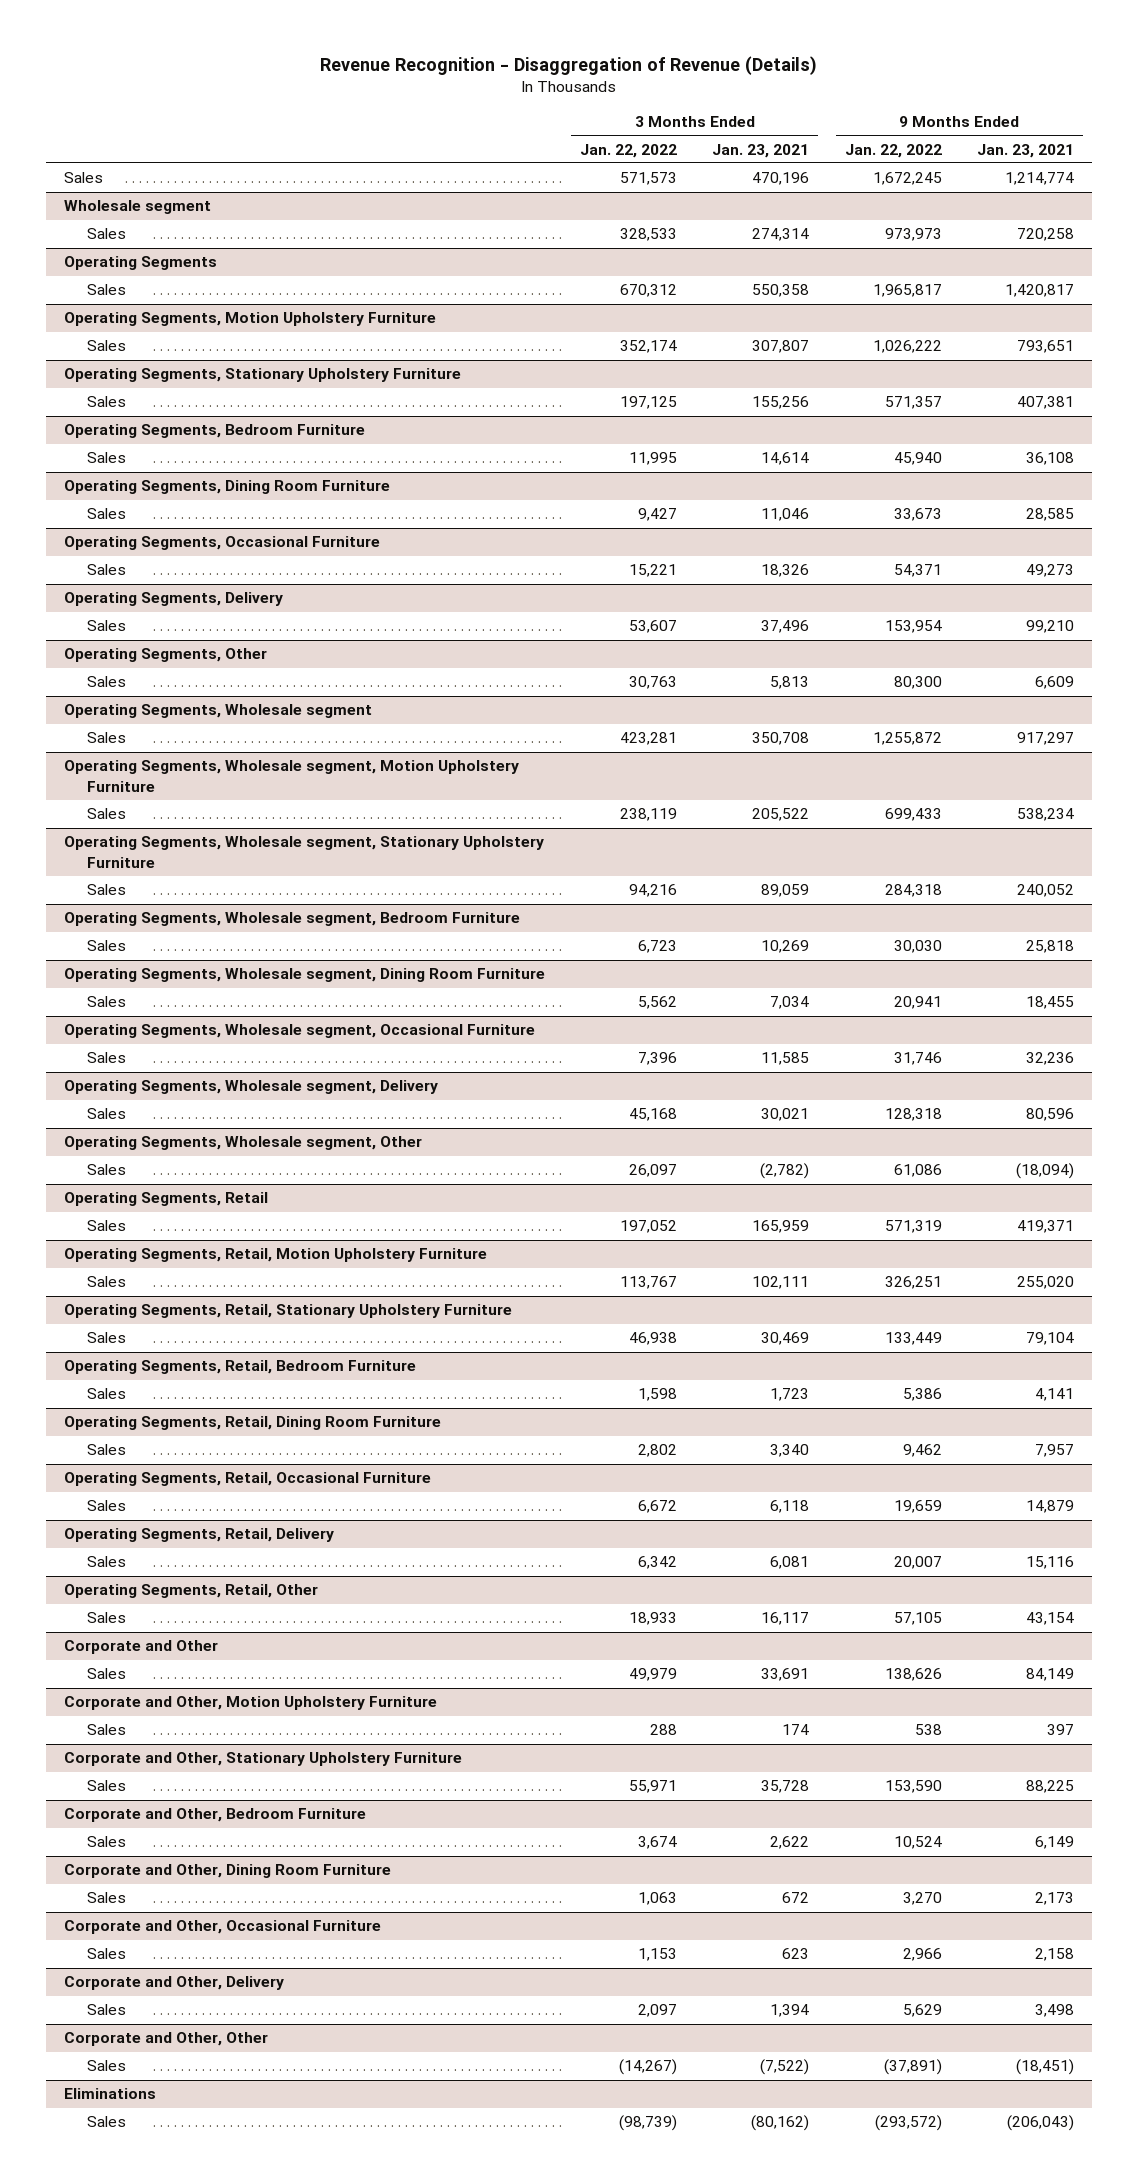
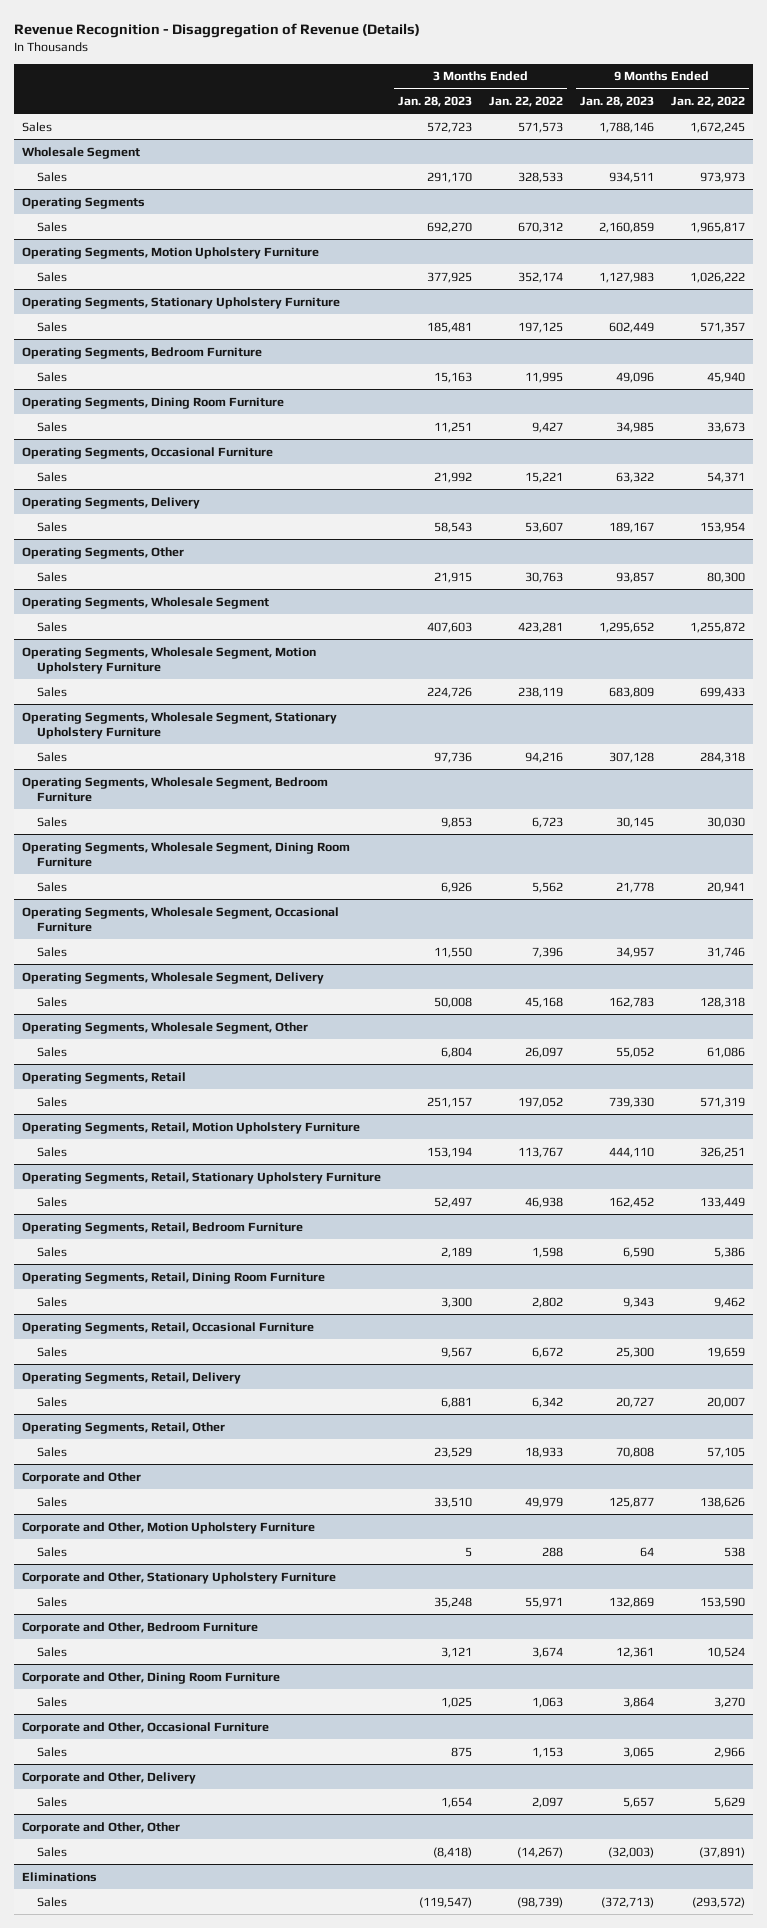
- | 3 Months Ended Jan. 22, 2022 | 3 Months Ended Jan. 23, 2021 | 9 Months Ended Jan. 22, 2022 | 9 Months Ended Jan. 23, 2021
+ | 3 Months Ended Jan. 28, 2023 | 3 Months Ended Jan. 22, 2022 | 9 Months Ended Jan. 28, 2023 | 9 Months Ended Jan. 22, 2022
- Wholesale segment
+ Wholesale Segment
- Operating Segments, Wholesale segment
+ Operating Segments, Wholesale Segment
- Operating Segments, Wholesale segment, Motion Upholstery Furniture
+ Operating Segments, Wholesale Segment, Motion Upholstery Furniture
- Operating Segments, Wholesale segment, Stationary Upholstery Furniture
+ Operating Segments, Wholesale Segment, Stationary Upholstery Furniture
- Operating Segments, Wholesale segment, Bedroom Furniture
+ Operating Segments, Wholesale Segment, Bedroom Furniture
- Operating Segments, Wholesale segment, Dining Room Furniture
+ Operating Segments, Wholesale Segment, Dining Room Furniture
- Operating Segments, Wholesale segment, Occasional Furniture
+ Operating Segments, Wholesale Segment, Occasional Furniture
- Operating Segments, Wholesale segment, Delivery
+ Operating Segments, Wholesale Segment, Delivery
- Operating Segments, Wholesale segment, Other
+ Operating Segments, Wholesale Segment, Other

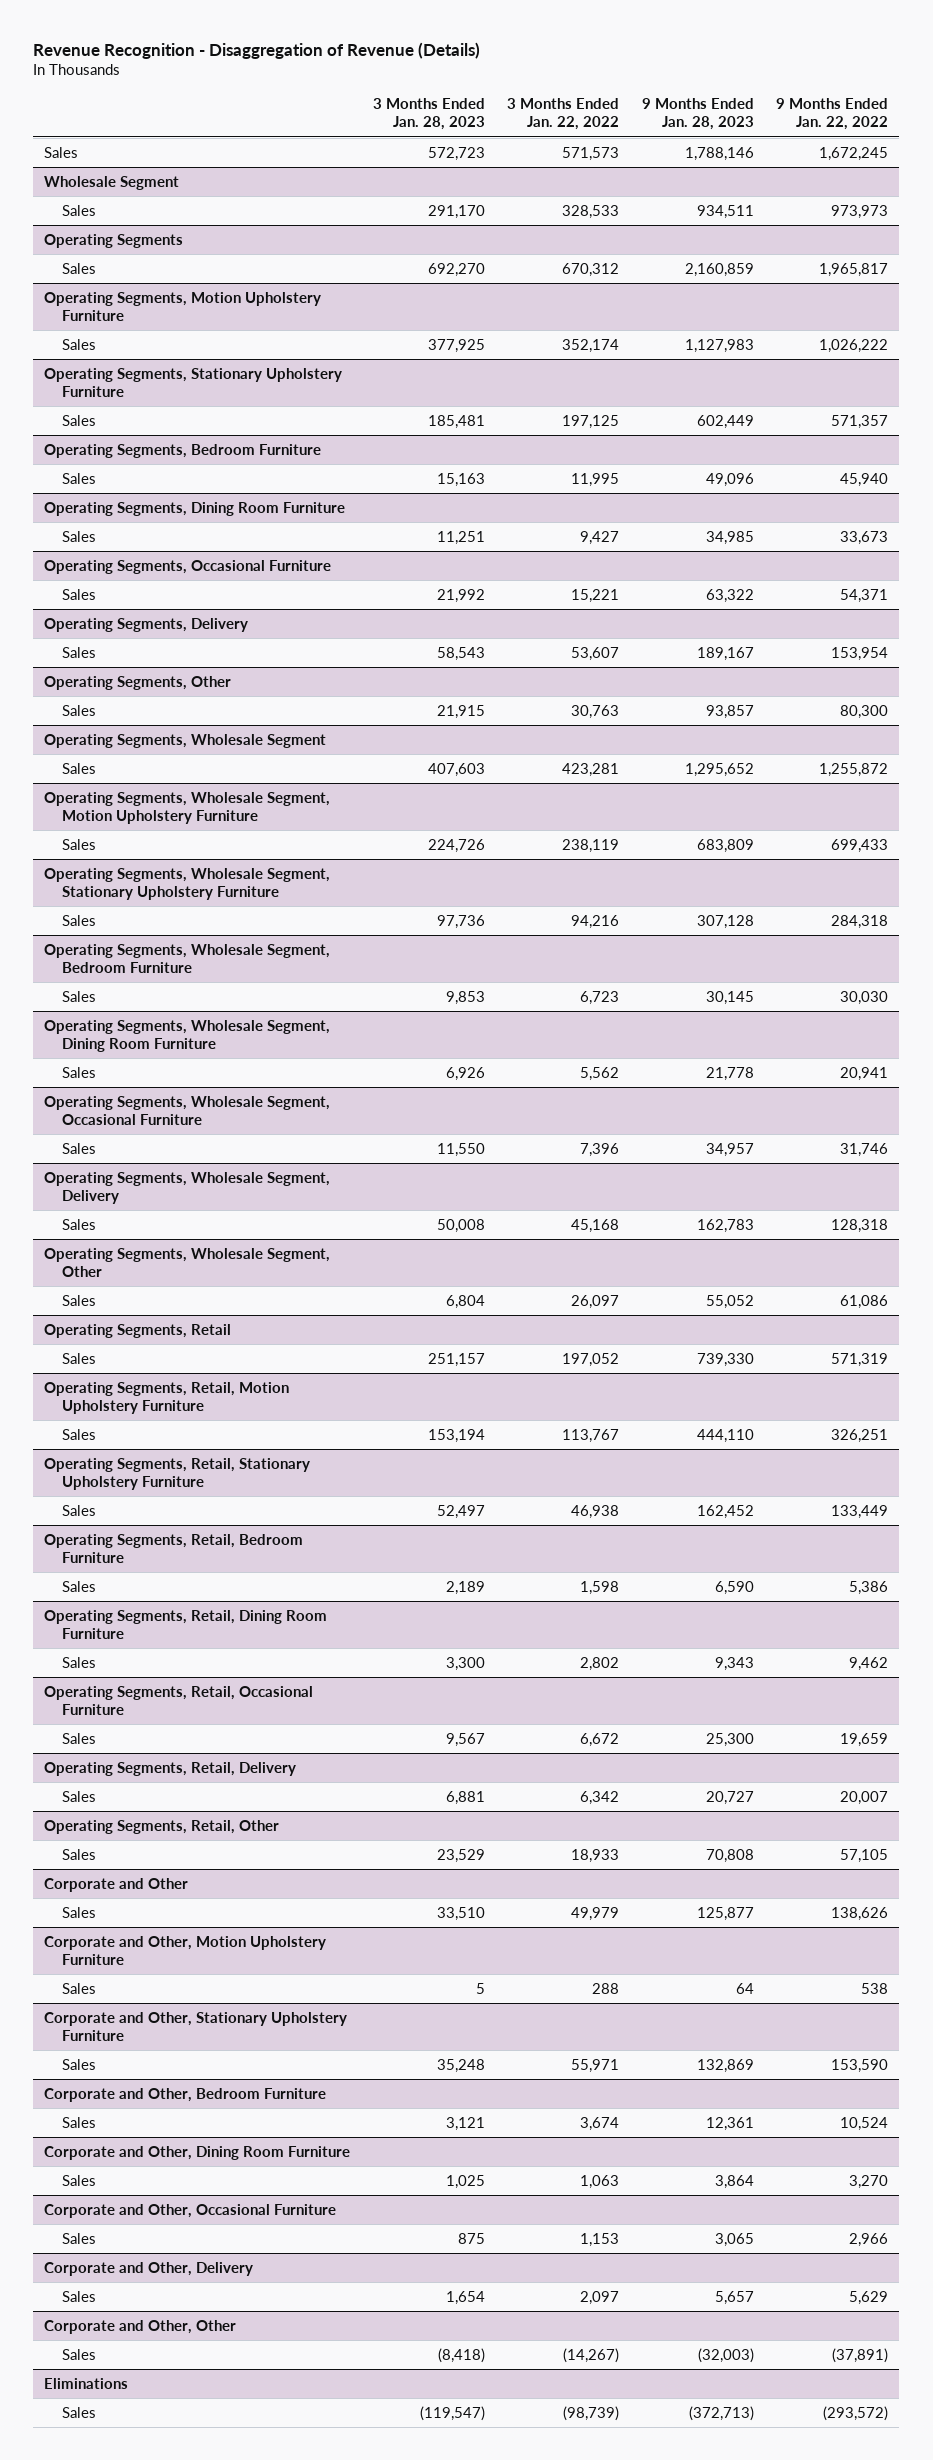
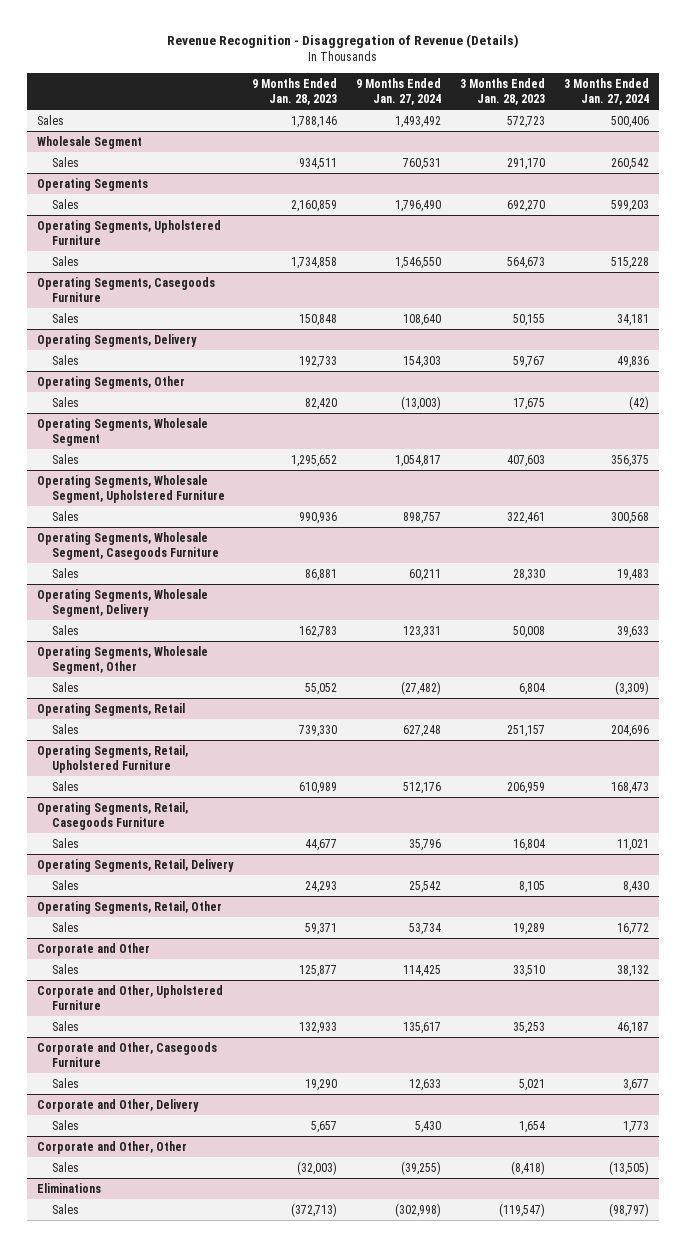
- | 3 Months Ended Jan. 28, 2023 | 3 Months Ended Jan. 22, 2022 | 9 Months Ended Jan. 28, 2023 | 9 Months Ended Jan. 22, 2022
+ | 9 Months Ended Jan. 28, 2023 | 9 Months Ended Jan. 27, 2024 | 3 Months Ended Jan. 28, 2023 | 3 Months Ended Jan. 27, 2024
- Operating Segments, Motion Upholstery Furniture
- Sales | 377,925 | 352,174 | 1,127,983 | 1,026,222
- Operating Segments, Stationary Upholstery Furniture
- Sales | 185,481 | 197,125 | 602,449 | 571,357
- Operating Segments, Bedroom Furniture
- Sales | 15,163 | 11,995 | 49,096 | 45,940
- Operating Segments, Dining Room Furniture
- Sales | 11,251 | 9,427 | 34,985 | 33,673
- Operating Segments, Occasional Furniture
- Sales | 21,992 | 15,221 | 63,322 | 54,371
+ Operating Segments, Upholstered Furniture
+ Sales | 1,734,858 | 1,546,550 | 564,673 | 515,228
+ Operating Segments, Casegoods Furniture
+ Sales | 150,848 | 108,640 | 50,155 | 34,181
@ Operating Segments, Delivery
- Sales | 58,543 | 53,607 | 189,167 | 153,954
+ Sales | 192,733 | 154,303 | 59,767 | 49,836
@ Operating Segments, Other
- Sales | 21,915 | 30,763 | 93,857 | 80,300
+ Sales | 82,420 | (13,003) | 17,675 | (42)
- Operating Segments, Wholesale Segment, Motion Upholstery Furniture
- Sales | 224,726 | 238,119 | 683,809 | 699,433
- Operating Segments, Wholesale Segment, Stationary Upholstery Furniture
- Sales | 97,736 | 94,216 | 307,128 | 284,318
- Operating Segments, Wholesale Segment, Bedroom Furniture
- Sales | 9,853 | 6,723 | 30,145 | 30,030
- Operating Segments, Wholesale Segment, Dining Room Furniture
- Sales | 6,926 | 5,562 | 21,778 | 20,941
- Operating Segments, Wholesale Segment, Occasional Furniture
- Sales | 11,550 | 7,396 | 34,957 | 31,746
+ Operating Segments, Wholesale Segment, Upholstered Furniture
+ Sales | 990,936 | 898,757 | 322,461 | 300,568
+ Operating Segments, Wholesale Segment, Casegoods Furniture
+ Sales | 86,881 | 60,211 | 28,330 | 19,483
- Operating Segments, Retail, Motion Upholstery Furniture
- Sales | 153,194 | 113,767 | 444,110 | 326,251
- Operating Segments, Retail, Stationary Upholstery Furniture
- Sales | 52,497 | 46,938 | 162,452 | 133,449
- Operating Segments, Retail, Bedroom Furniture
- Sales | 2,189 | 1,598 | 6,590 | 5,386
- Operating Segments, Retail, Dining Room Furniture
- Sales | 3,300 | 2,802 | 9,343 | 9,462
- Operating Segments, Retail, Occasional Furniture
- Sales | 9,567 | 6,672 | 25,300 | 19,659
+ Operating Segments, Retail, Upholstered Furniture
+ Sales | 610,989 | 512,176 | 206,959 | 168,473
+ Operating Segments, Retail, Casegoods Furniture
+ Sales | 44,677 | 35,796 | 16,804 | 11,021
@ Operating Segments, Retail, Delivery
- Sales | 6,881 | 6,342 | 20,727 | 20,007
+ Sales | 24,293 | 25,542 | 8,105 | 8,430
@ Operating Segments, Retail, Other
- Sales | 23,529 | 18,933 | 70,808 | 57,105
+ Sales | 59,371 | 53,734 | 19,289 | 16,772
- Corporate and Other, Motion Upholstery Furniture
- Sales | 5 | 288 | 64 | 538
- Corporate and Other, Stationary Upholstery Furniture
- Sales | 35,248 | 55,971 | 132,869 | 153,590
- Corporate and Other, Bedroom Furniture
- Sales | 3,121 | 3,674 | 12,361 | 10,524
- Corporate and Other, Dining Room Furniture
- Sales | 1,025 | 1,063 | 3,864 | 3,270
- Corporate and Other, Occasional Furniture
- Sales | 875 | 1,153 | 3,065 | 2,966
+ Corporate and Other, Upholstered Furniture
+ Sales | 132,933 | 135,617 | 35,253 | 46,187
+ Corporate and Other, Casegoods Furniture
+ Sales | 19,290 | 12,633 | 5,021 | 3,677

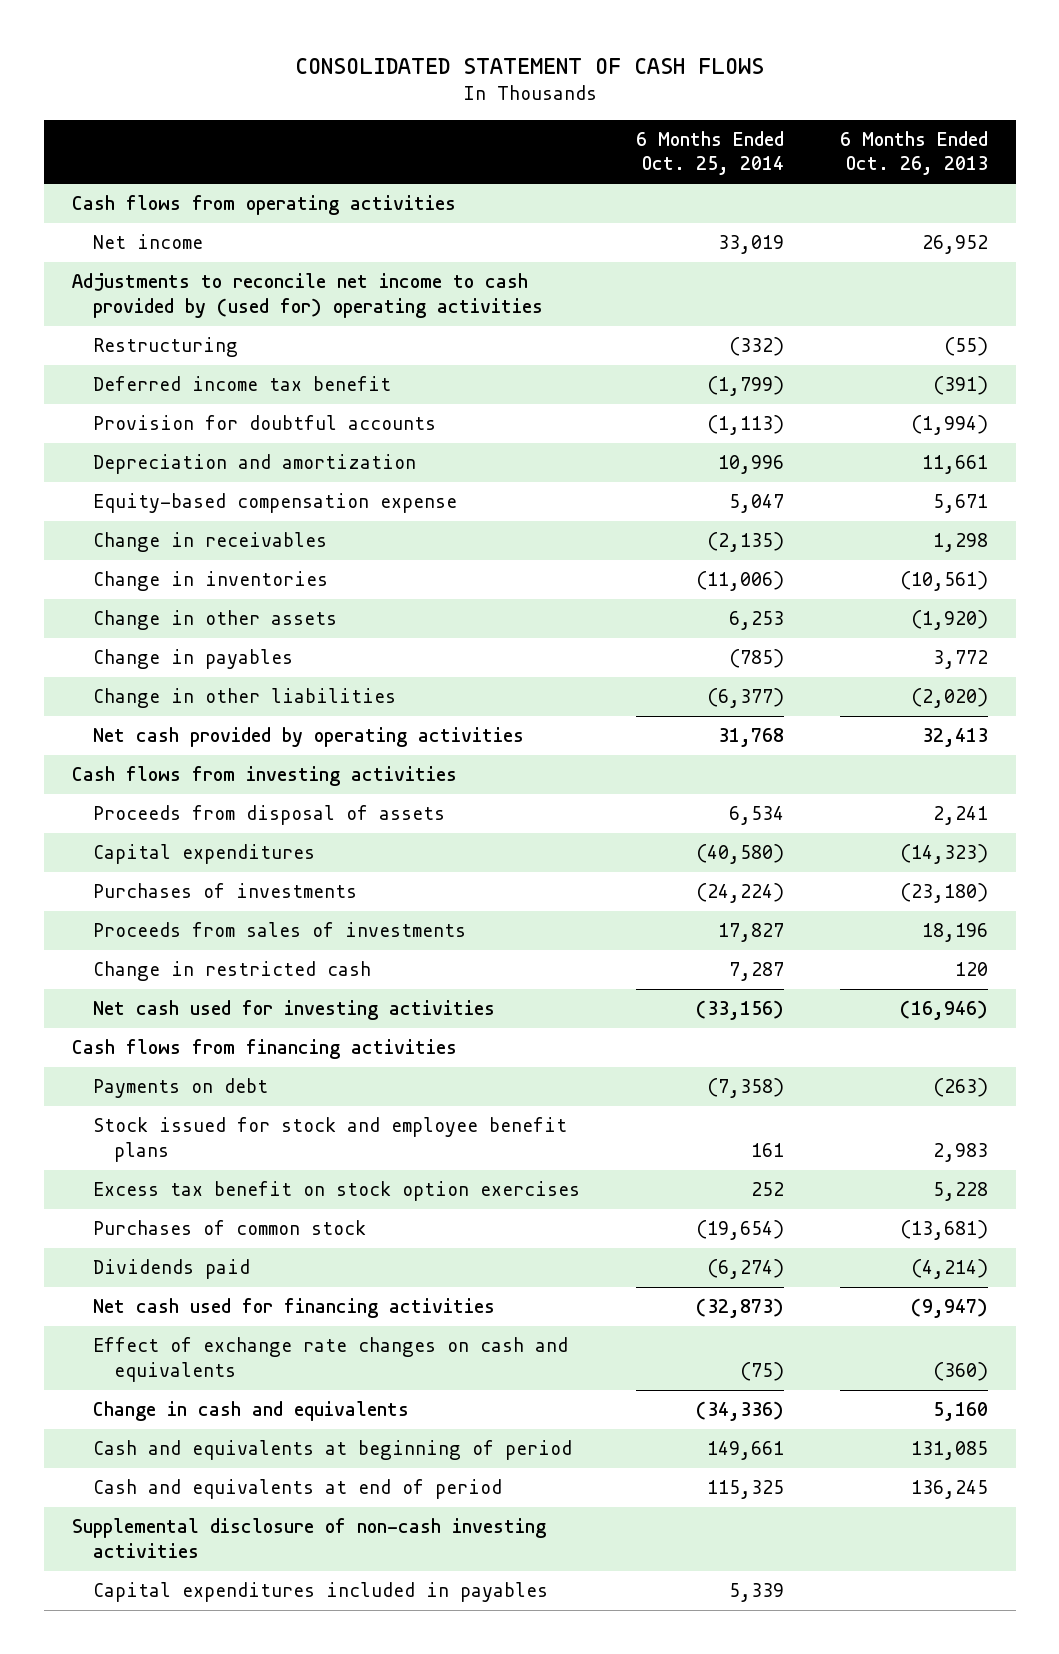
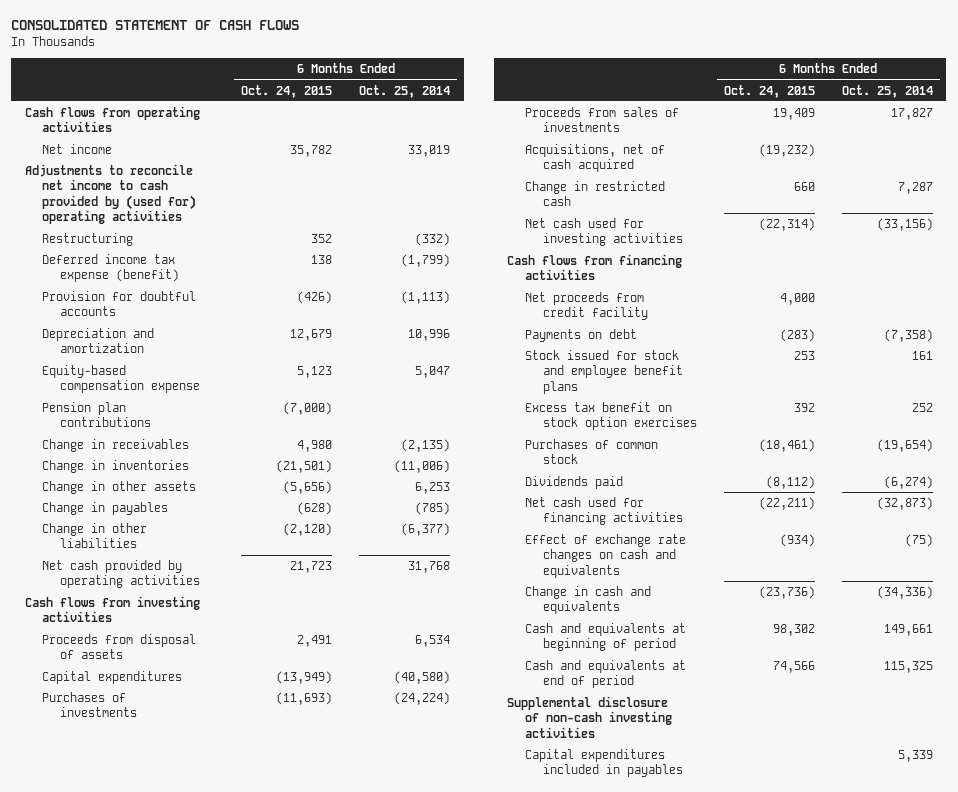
- | 6 Months Ended Oct. 25, 2014 | 6 Months Ended Oct. 26, 2013
+ | 6 Months Ended Oct. 24, 2015 | 6 Months Ended Oct. 25, 2014
- Deferred income tax benefit | (1,799) | (391)
+ Deferred income tax expense (benefit) | 138 | (1,799)
+ Pension plan contributions | (7,000) |
+ Acquisitions, net of cash acquired | (19,232) |
+ Net proceeds from credit facility | 4,000 |

